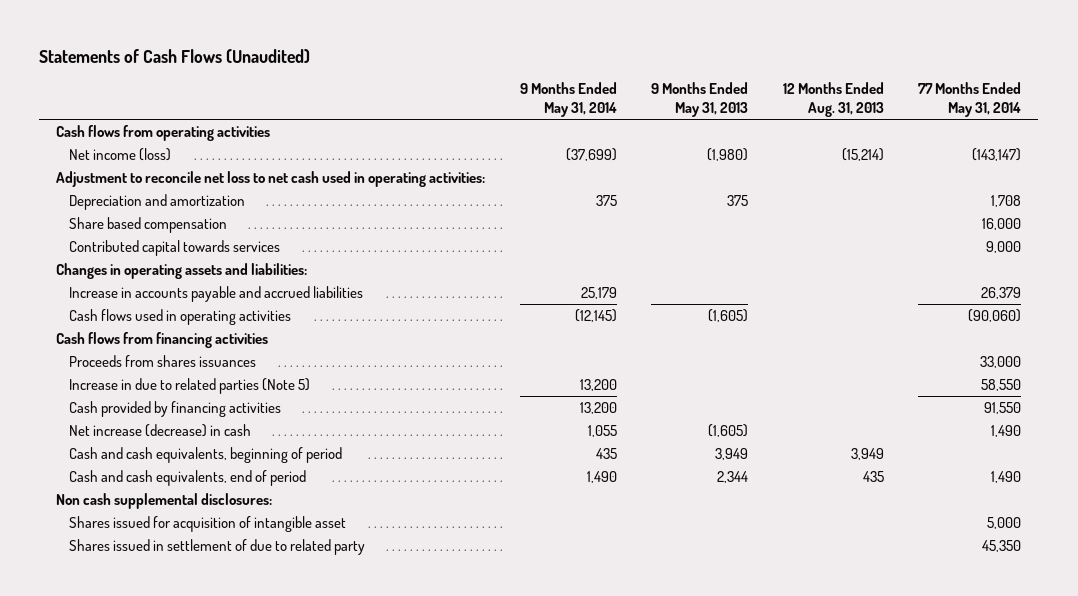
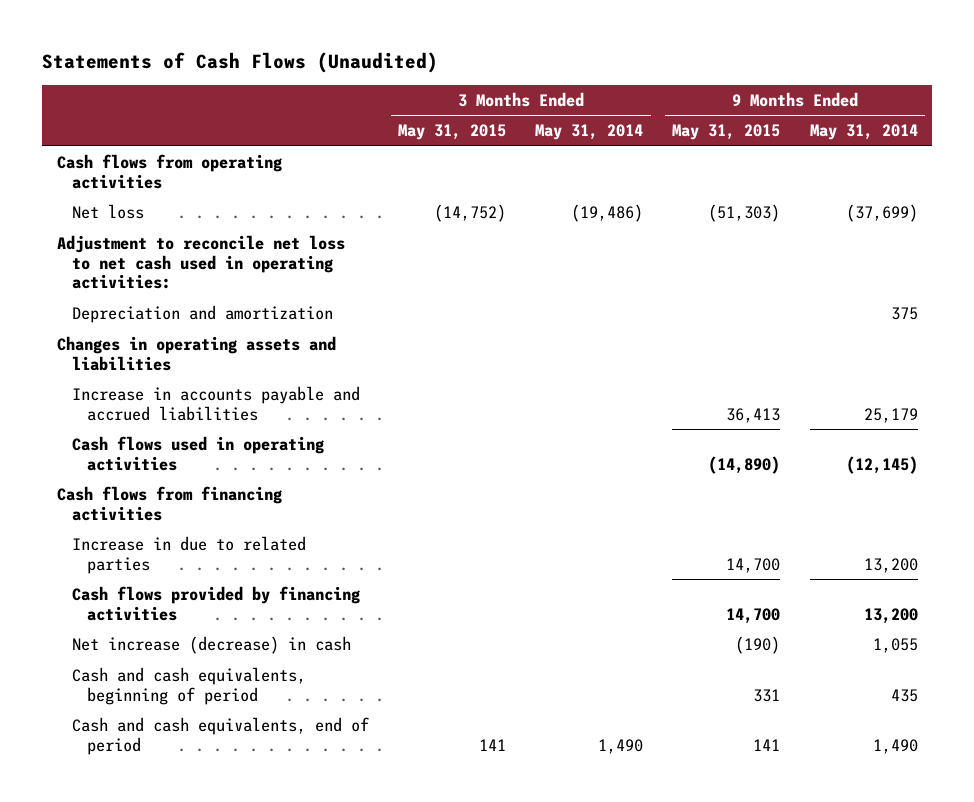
- | 9 Months Ended May 31, 2014 | 9 Months Ended May 31, 2013 | 12 Months Ended Aug. 31, 2013 | 77 Months Ended May 31, 2014
+ | 3 Months Ended May 31, 2015 | 3 Months Ended May 31, 2014 | 9 Months Ended May 31, 2015 | 9 Months Ended May 31, 2014
- Net income (loss) | (37,699) | (1,980) | (15,214) | (143,147)
+ Net loss | (14,752) | (19,486) | (51,303) | (37,699)
- Share based compensation | | | | 16,000
- Contributed capital towards services | | | | 9,000
- Changes in operating assets and liabilities:
+ Changes in operating assets and liabilities
- Proceeds from shares issuances | | | | 33,000
- Increase in due to related parties (Note 5) | 13,200 | | | 58,550
- Cash provided by financing activities | 13,200 | | | 91,550
+ Increase in due to related parties | | | 14,700 | 13,200
+ Cash flows provided by financing activities | | | 14,700 | 13,200
- Non cash supplemental disclosures:
- Shares issued for acquisition of intangible asset | | | | 5,000
- Shares issued in settlement of due to related party | | | | 45,350

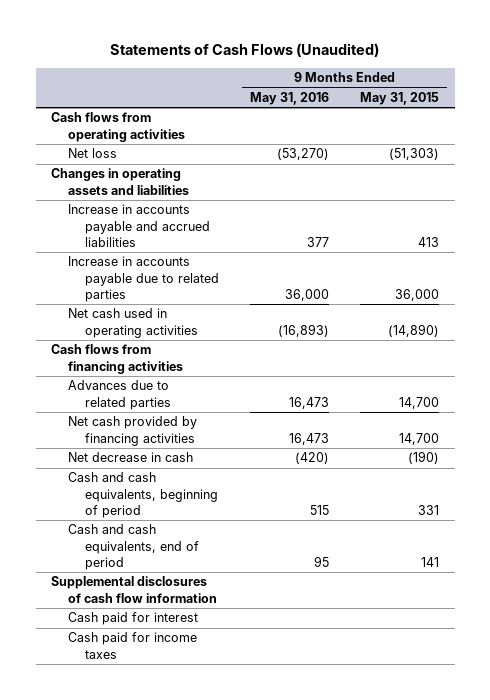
- | 3 Months Ended May 31, 2015 | 3 Months Ended May 31, 2014 | 9 Months Ended May 31, 2015 | 9 Months Ended May 31, 2014
+ | 9 Months Ended May 31, 2016 | 9 Months Ended May 31, 2015
- Adjustment to reconcile net loss to net cash used in operating activities:
- Depreciation and amortization | | | | 375
- Increase in accounts payable and accrued liabilities | | | 36,413 | 25,179
- Cash flows used in operating activities | | | (14,890) | (12,145)
+ Increase in accounts payable and accrued liabilities | 377 | 413
+ Increase in accounts payable due to related parties | 36,000 | 36,000
+ Net cash used in operating activities | (16,893) | (14,890)
- Increase in due to related parties | | | 14,700 | 13,200
- Cash flows provided by financing activities | | | 14,700 | 13,200
- Net increase (decrease) in cash | | | (190) | 1,055
+ Advances due to related parties | 16,473 | 14,700
+ Net cash provided by financing activities | 16,473 | 14,700
+ Net decrease in cash | (420) | (190)
+ Supplemental disclosures of cash flow information
+ Cash paid for interest
+ Cash paid for income taxes

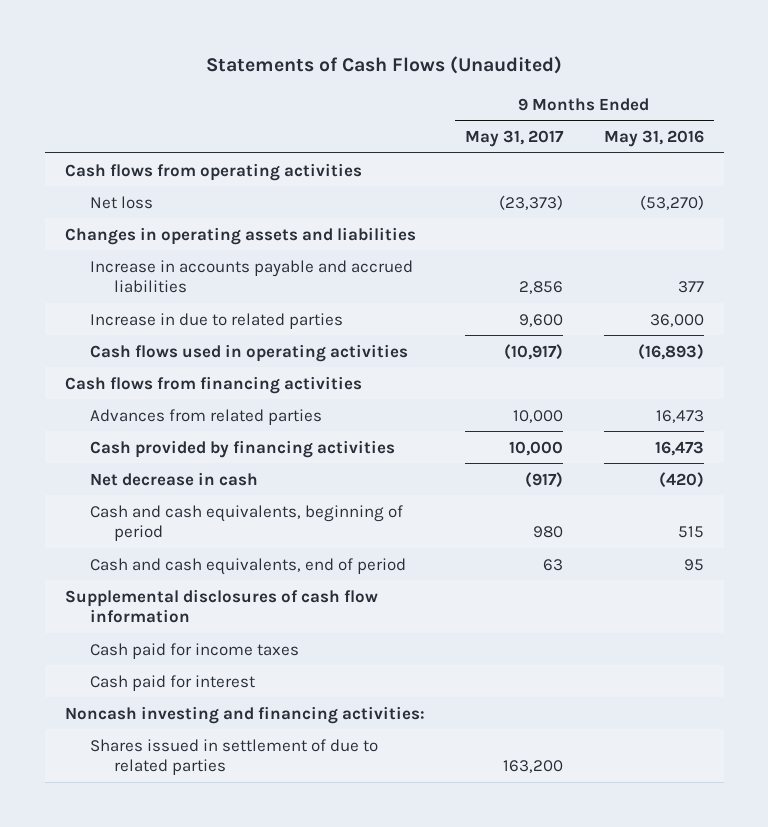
- | 9 Months Ended May 31, 2016 | 9 Months Ended May 31, 2015
+ | 9 Months Ended May 31, 2017 | 9 Months Ended May 31, 2016
- Increase in accounts payable due to related parties | 36,000 | 36,000
- Net cash used in operating activities | (16,893) | (14,890)
+ Increase in due to related parties | 9,600 | 36,000
+ Cash flows used in operating activities | (10,917) | (16,893)
- Advances due to related parties | 16,473 | 14,700
- Net cash provided by financing activities | 16,473 | 14,700
+ Advances from related parties | 10,000 | 16,473
+ Cash provided by financing activities | 10,000 | 16,473
moved down: Cash paid for interest
+ Noncash investing and financing activities:
+ Shares issued in settlement of due to related parties | 163,200 |

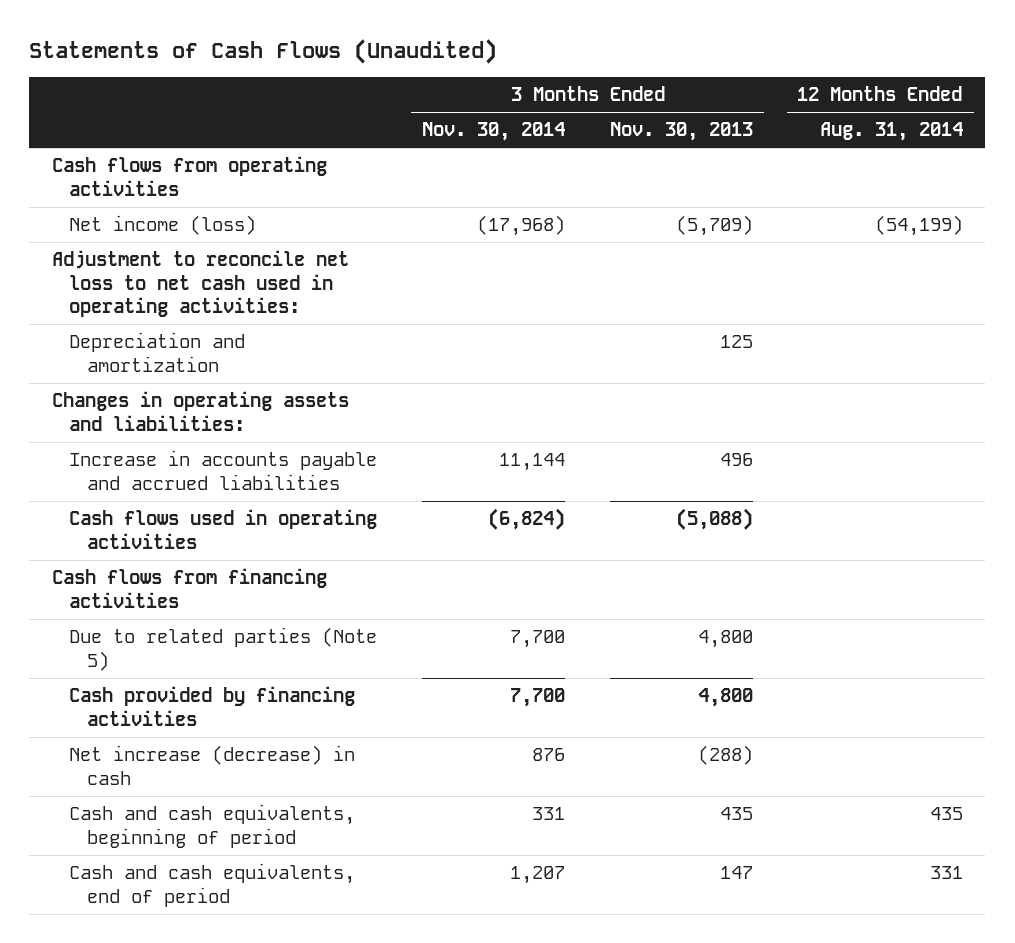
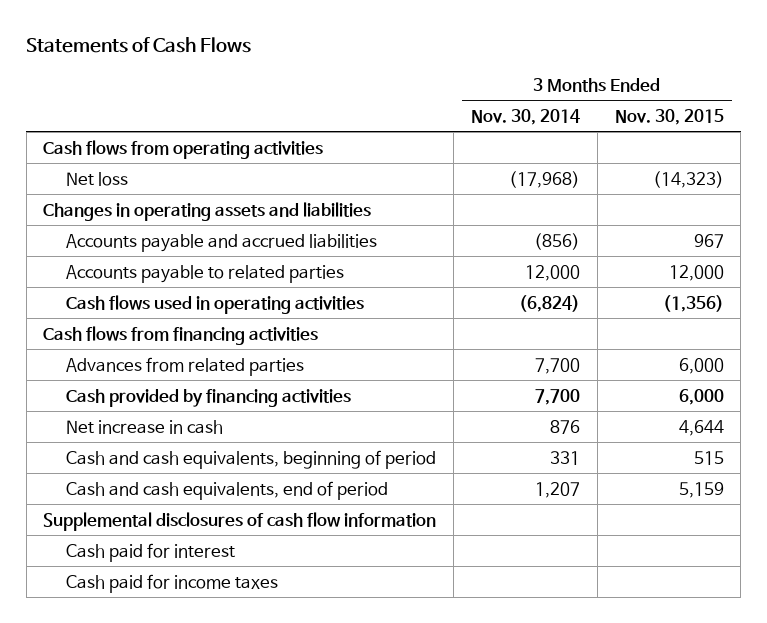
- Statements of Cash Flows (Unaudited)
+ Statements of Cash Flows
- | 3 Months Ended Nov. 30, 2014 | 3 Months Ended Nov. 30, 2013 | 12 Months Ended Aug. 31, 2014
+ | 3 Months Ended Nov. 30, 2014 | 3 Months Ended Nov. 30, 2015
- Net income (loss) | (17,968) | (5,709) | (54,199)
- Adjustment to reconcile net loss to net cash used in operating activities:
- Depreciation and amortization | | 125 |
- Changes in operating assets and liabilities:
- Increase in accounts payable and accrued liabilities | 11,144 | 496 |
+ Net loss | (17,968) | (14,323)
+ Changes in operating assets and liabilities
+ Accounts payable and accrued liabilities | (856) | 967
+ Accounts payable to related parties | 12,000 | 12,000
- Due to related parties (Note 5) | 7,700 | 4,800 |
+ Advances from related parties | 7,700 | 6,000
- Net increase (decrease) in cash | 876 | (288) |
+ Net increase in cash | 876 | 4,644
+ Supplemental disclosures of cash flow information
+ Cash paid for interest
+ Cash paid for income taxes

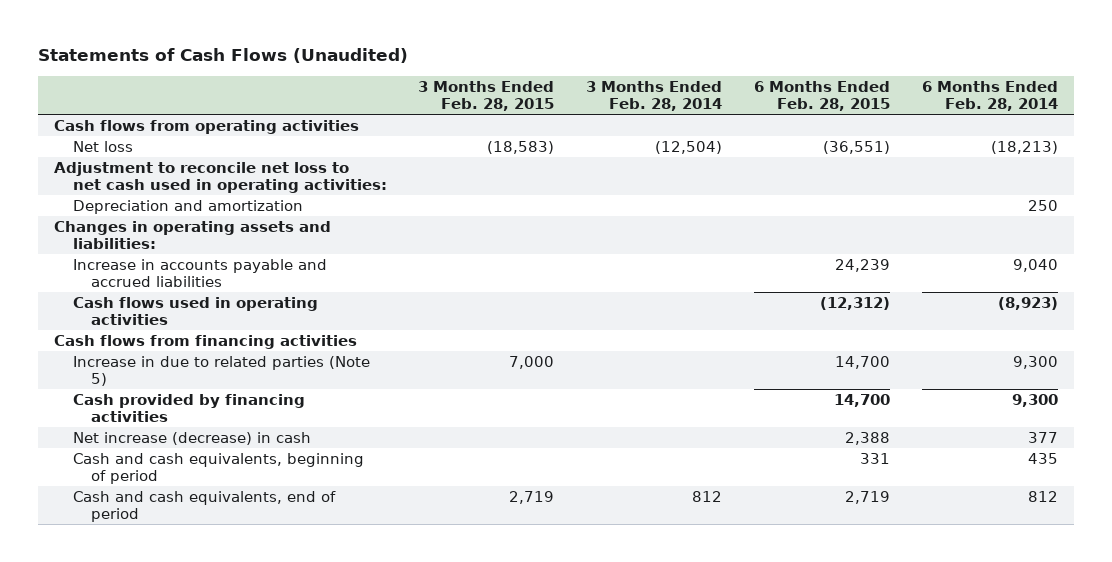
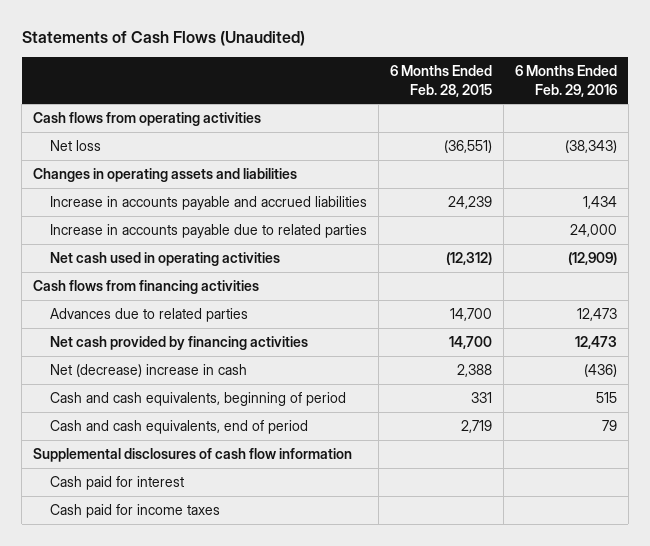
- | 3 Months Ended Feb. 28, 2015 | 3 Months Ended Feb. 28, 2014 | 6 Months Ended Feb. 28, 2015 | 6 Months Ended Feb. 28, 2014
+ | 6 Months Ended Feb. 28, 2015 | 6 Months Ended Feb. 29, 2016
- Adjustment to reconcile net loss to net cash used in operating activities:
- Depreciation and amortization | | | | 250
- Changes in operating assets and liabilities:
+ Changes in operating assets and liabilities
- Cash flows used in operating activities | | | (12,312) | (8,923)
+ Increase in accounts payable due to related parties | | 24,000
+ Net cash used in operating activities | (12,312) | (12,909)
- Increase in due to related parties (Note 5) | 7,000 | | 14,700 | 9,300
- Cash provided by financing activities | | | 14,700 | 9,300
- Net increase (decrease) in cash | | | 2,388 | 377
+ Advances due to related parties | 14,700 | 12,473
+ Net cash provided by financing activities | 14,700 | 12,473
+ Net (decrease) increase in cash | 2,388 | (436)
+ Supplemental disclosures of cash flow information
+ Cash paid for interest
+ Cash paid for income taxes

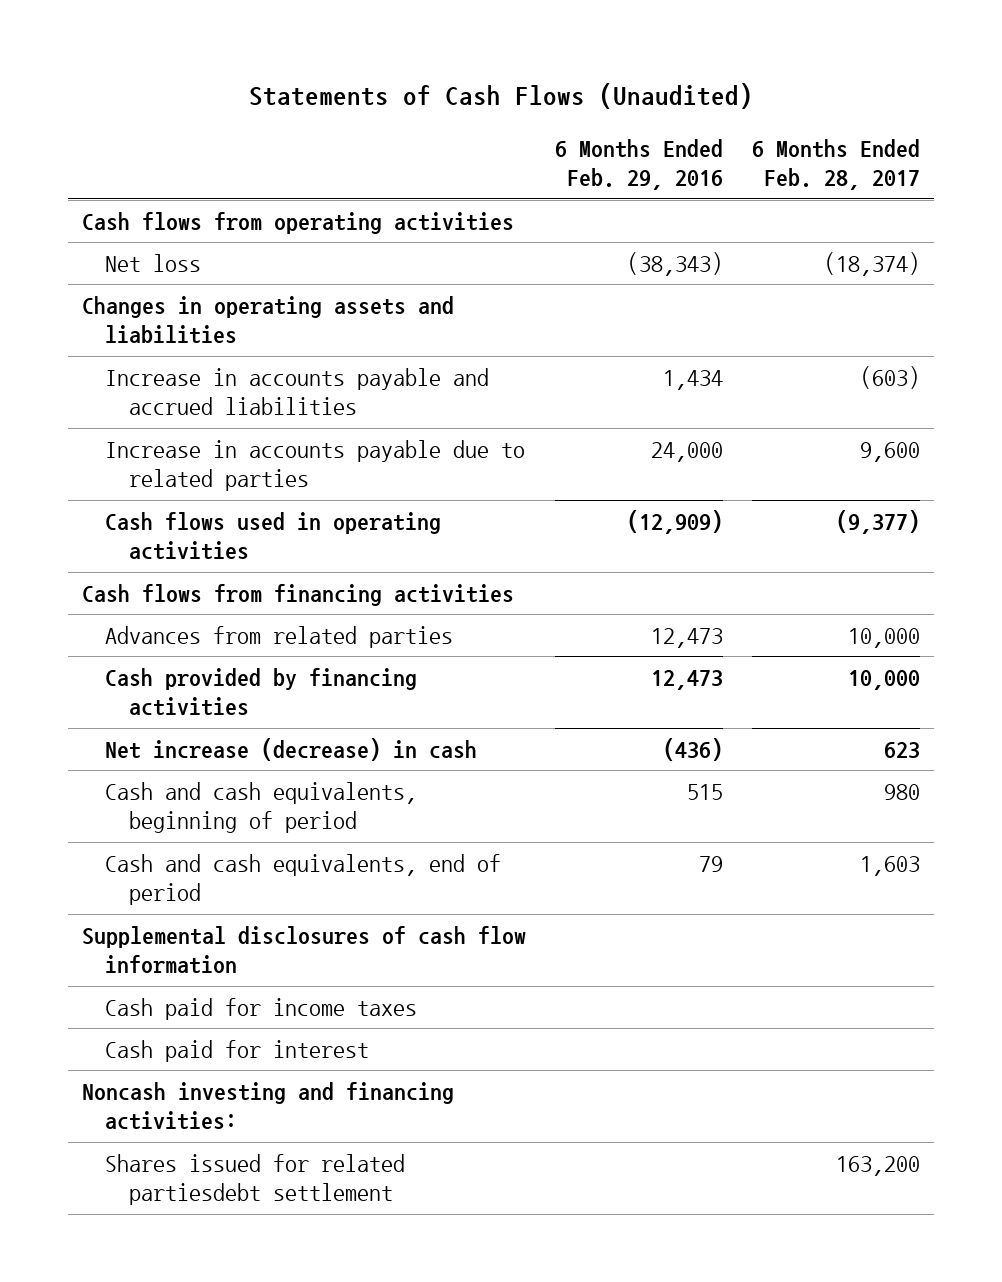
- | 6 Months Ended Feb. 28, 2015 | 6 Months Ended Feb. 29, 2016
+ | 6 Months Ended Feb. 29, 2016 | 6 Months Ended Feb. 28, 2017
- Net cash used in operating activities | (12,312) | (12,909)
+ Cash flows used in operating activities | (12,909) | (9,377)
- Advances due to related parties | 14,700 | 12,473
- Net cash provided by financing activities | 14,700 | 12,473
- Net (decrease) increase in cash | 2,388 | (436)
+ Advances from related parties | 12,473 | 10,000
+ Cash provided by financing activities | 12,473 | 10,000
+ Net increase (decrease) in cash | (436) | 623
moved down: Cash paid for interest
+ Noncash investing and financing activities:
+ Shares issued for related partiesdebt settlement | | 163,200

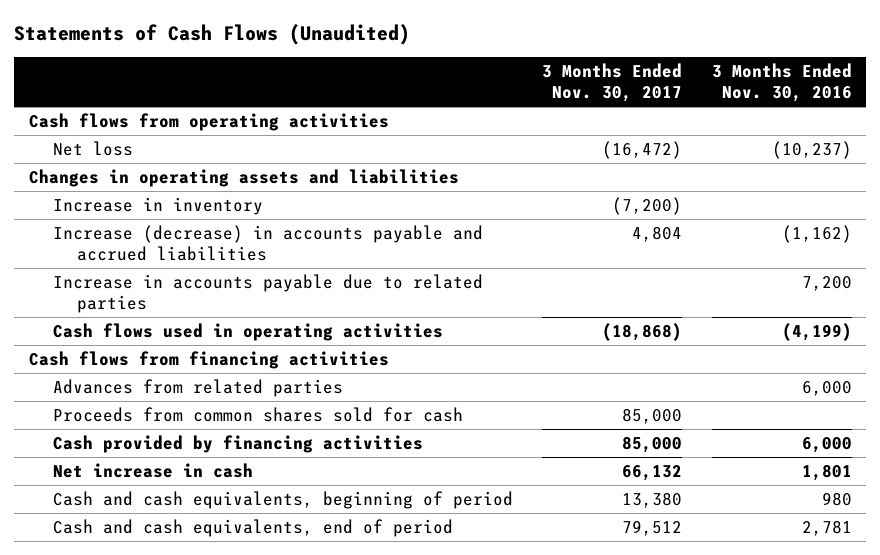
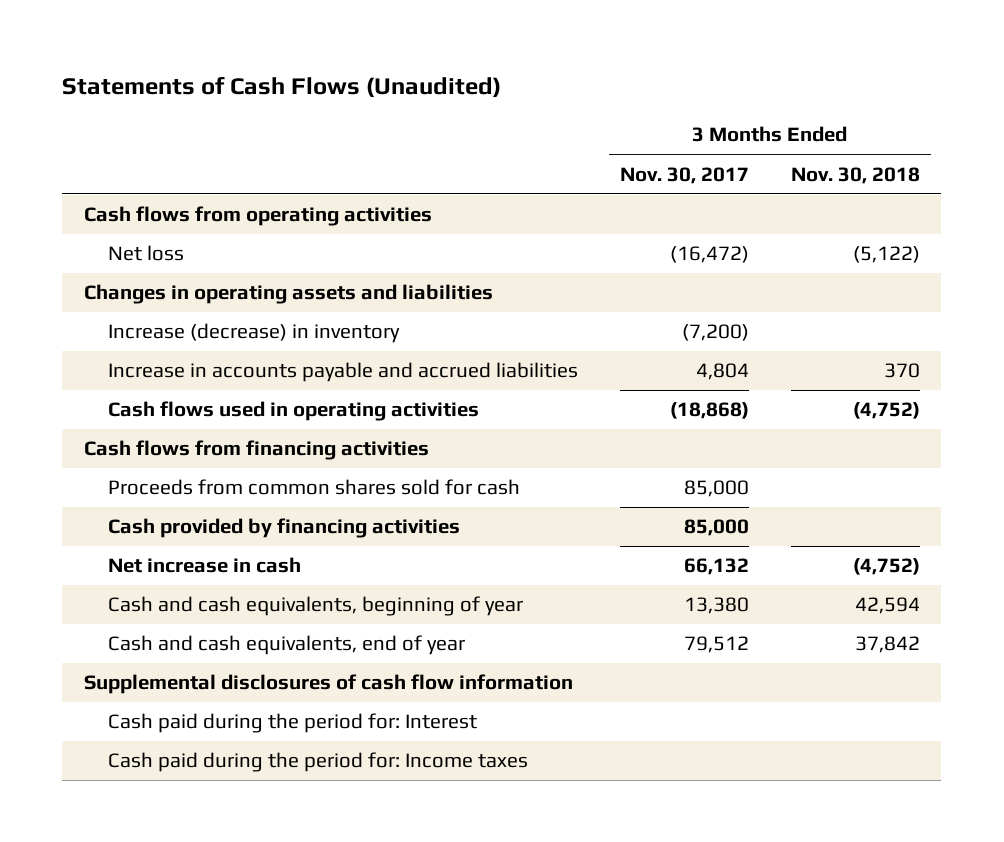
- | 3 Months Ended Nov. 30, 2017 | 3 Months Ended Nov. 30, 2016
+ | 3 Months Ended Nov. 30, 2017 | 3 Months Ended Nov. 30, 2018
- Increase in inventory | (7,200) |
- Increase (decrease) in accounts payable and accrued liabilities | 4,804 | (1,162)
- Increase in accounts payable due to related parties | | 7,200
+ Increase (decrease) in inventory | (7,200) |
+ Increase in accounts payable and accrued liabilities | 4,804 | 370
- Advances from related parties | | 6,000
- Cash and cash equivalents, beginning of period | 13,380 | 980
- Cash and cash equivalents, end of period | 79,512 | 2,781
+ Cash and cash equivalents, beginning of year | 13,380 | 42,594
+ Cash and cash equivalents, end of year | 79,512 | 37,842
+ Supplemental disclosures of cash flow information
+ Cash paid during the period for: Interest
+ Cash paid during the period for: Income taxes

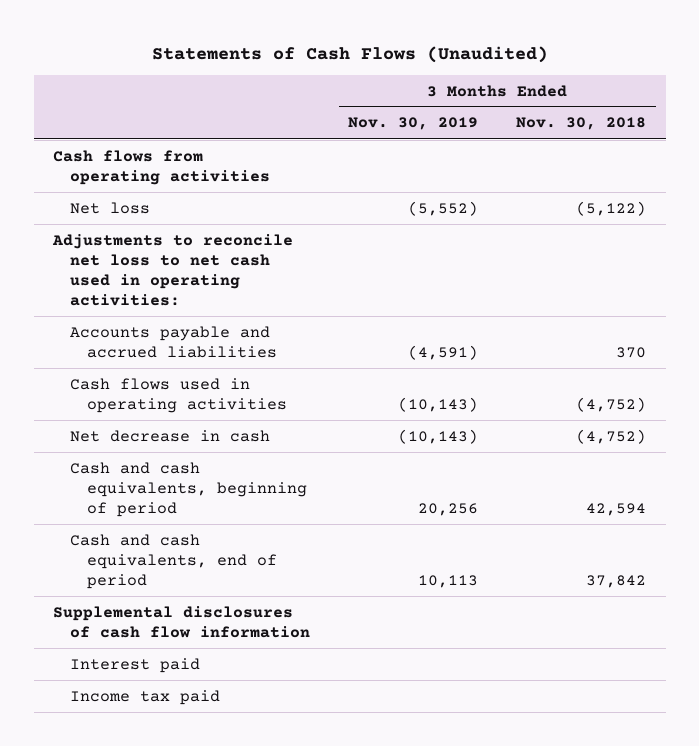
- | 3 Months Ended Nov. 30, 2017 | 3 Months Ended Nov. 30, 2018
+ | 3 Months Ended Nov. 30, 2019 | 3 Months Ended Nov. 30, 2018
- Changes in operating assets and liabilities
- Increase (decrease) in inventory | (7,200) |
- Increase in accounts payable and accrued liabilities | 4,804 | 370
+ Adjustments to reconcile net loss to net cash used in operating activities:
+ Accounts payable and accrued liabilities | (4,591) | 370
- Cash flows from financing activities
- Proceeds from common shares sold for cash | 85,000 |
- Cash provided by financing activities | 85,000 |
- Net increase in cash | 66,132 | (4,752)
- Cash and cash equivalents, beginning of year | 13,380 | 42,594
- Cash and cash equivalents, end of year | 79,512 | 37,842
+ Net decrease in cash | (10,143) | (4,752)
+ Cash and cash equivalents, beginning of period | 20,256 | 42,594
+ Cash and cash equivalents, end of period | 10,113 | 37,842
- Cash paid during the period for: Interest
- Cash paid during the period for: Income taxes
+ Interest paid
+ Income tax paid

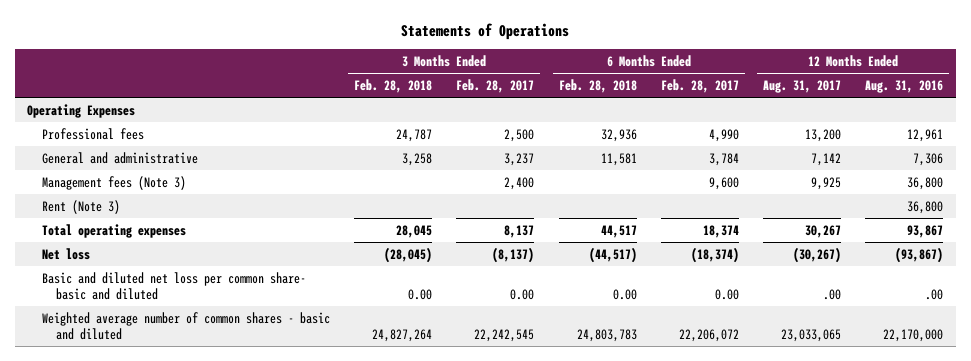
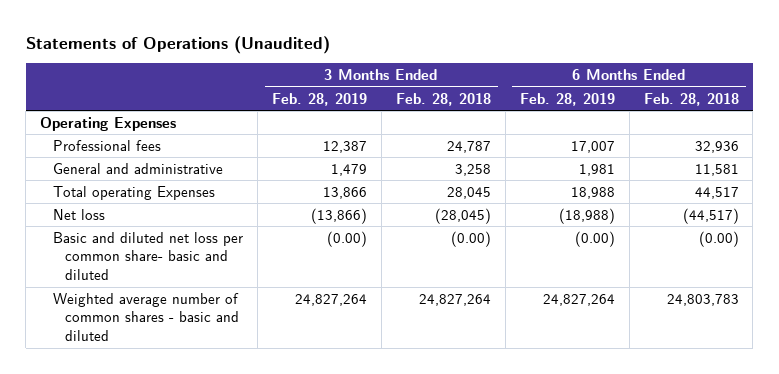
- Statements of Operations
+ Statements of Operations (Unaudited)
- | 3 Months Ended Feb. 28, 2018 | 3 Months Ended Feb. 28, 2017 | 6 Months Ended Feb. 28, 2018 | 6 Months Ended Feb. 28, 2017 | 12 Months Ended Aug. 31, 2017 | 12 Months Ended Aug. 31, 2016
+ | 3 Months Ended Feb. 28, 2019 | 3 Months Ended Feb. 28, 2018 | 6 Months Ended Feb. 28, 2019 | 6 Months Ended Feb. 28, 2018
- Management fees (Note 3) | | 2,400 | | 9,600 | 9,925 | 36,800
- Rent (Note 3) | | | | | | 36,800
- Total operating expenses | 28,045 | 8,137 | 44,517 | 18,374 | 30,267 | 93,867
+ Total operating Expenses | 13,866 | 28,045 | 18,988 | 44,517
- Basic and diluted net loss per common share- basic and diluted | 0.00 | 0.00 | 0.00 | 0.00 | .00 | .00
+ Basic and diluted net loss per common share- basic and diluted | (0.00) | (0.00) | (0.00) | (0.00)

